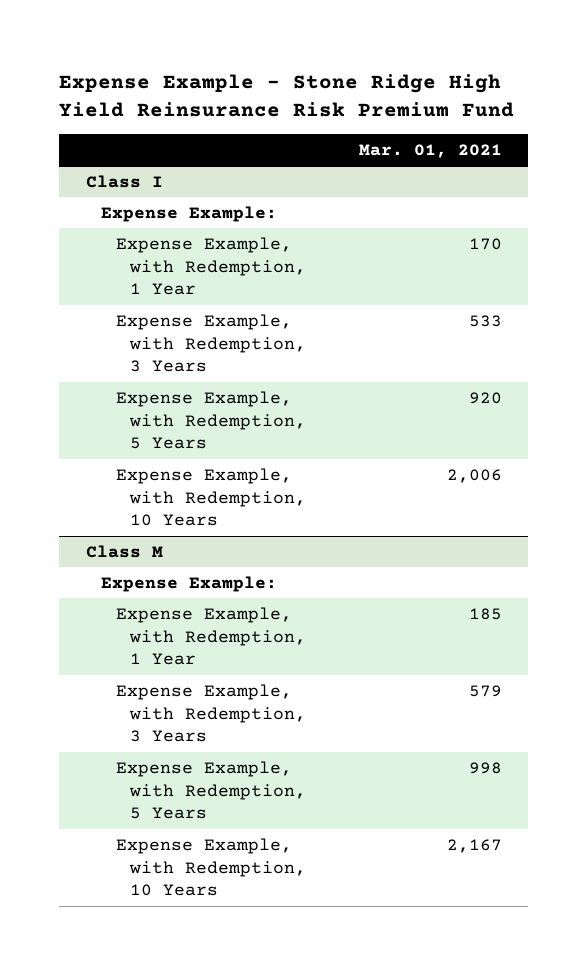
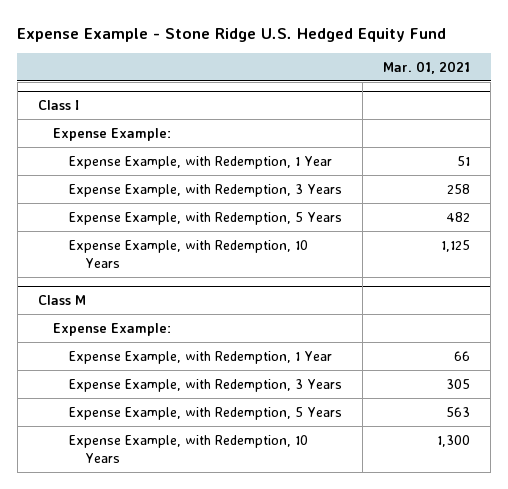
- Expense Example - Stone Ridge High Yield Reinsurance Risk Premium Fund
+ Expense Example - Stone Ridge U.S. Hedged Equity Fund
@ Class I
- Expense Example, with Redemption, 1 Year | 170
- Expense Example, with Redemption, 3 Years | 533
- Expense Example, with Redemption, 5 Years | 920
- Expense Example, with Redemption, 10 Years | 2,006
+ Expense Example, with Redemption, 1 Year | 51
+ Expense Example, with Redemption, 3 Years | 258
+ Expense Example, with Redemption, 5 Years | 482
+ Expense Example, with Redemption, 10 Years | 1,125
@ Class M
- Expense Example, with Redemption, 1 Year | 185
- Expense Example, with Redemption, 3 Years | 579
- Expense Example, with Redemption, 5 Years | 998
- Expense Example, with Redemption, 10 Years | 2,167
+ Expense Example, with Redemption, 1 Year | 66
+ Expense Example, with Redemption, 3 Years | 305
+ Expense Example, with Redemption, 5 Years | 563
+ Expense Example, with Redemption, 10 Years | 1,300

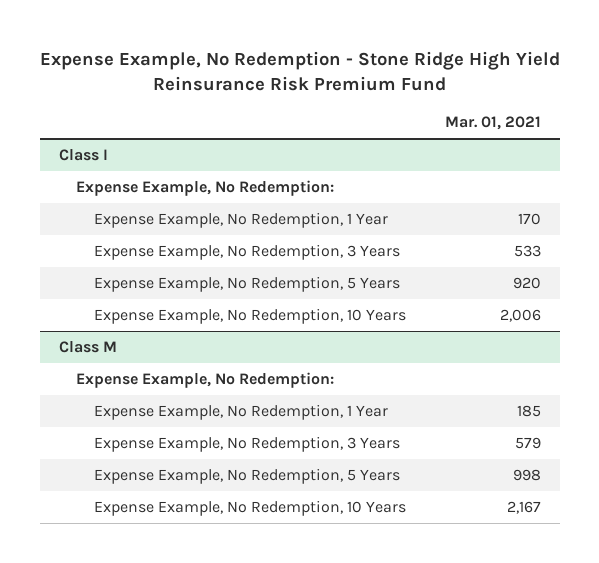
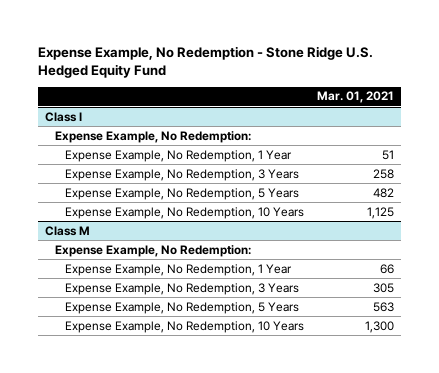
- Expense Example, No Redemption - Stone Ridge High Yield Reinsurance Risk Premium Fund
+ Expense Example, No Redemption - Stone Ridge U.S. Hedged Equity Fund
@ Class I
- Expense Example, No Redemption, 1 Year | 170
- Expense Example, No Redemption, 3 Years | 533
- Expense Example, No Redemption, 5 Years | 920
- Expense Example, No Redemption, 10 Years | 2,006
+ Expense Example, No Redemption, 1 Year | 51
+ Expense Example, No Redemption, 3 Years | 258
+ Expense Example, No Redemption, 5 Years | 482
+ Expense Example, No Redemption, 10 Years | 1,125
@ Class M
- Expense Example, No Redemption, 1 Year | 185
- Expense Example, No Redemption, 3 Years | 579
- Expense Example, No Redemption, 5 Years | 998
- Expense Example, No Redemption, 10 Years | 2,167
+ Expense Example, No Redemption, 1 Year | 66
+ Expense Example, No Redemption, 3 Years | 305
+ Expense Example, No Redemption, 5 Years | 563
+ Expense Example, No Redemption, 10 Years | 1,300

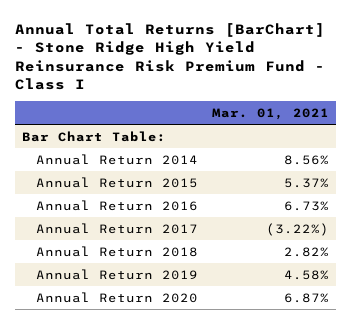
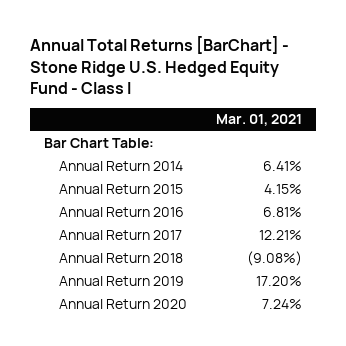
- Annual Total Returns [BarChart] - Stone Ridge High Yield Reinsurance Risk Premium Fund - Class I
+ Annual Total Returns [BarChart] - Stone Ridge U.S. Hedged Equity Fund - Class I
- Annual Return 2014 | 8.56%
- Annual Return 2015 | 5.37%
- Annual Return 2016 | 6.73%
- Annual Return 2017 | (3.22%)
- Annual Return 2018 | 2.82%
- Annual Return 2019 | 4.58%
- Annual Return 2020 | 6.87%
+ Annual Return 2014 | 6.41%
+ Annual Return 2015 | 4.15%
+ Annual Return 2016 | 6.81%
+ Annual Return 2017 | 12.21%
+ Annual Return 2018 | (9.08%)
+ Annual Return 2019 | 17.20%
+ Annual Return 2020 | 7.24%

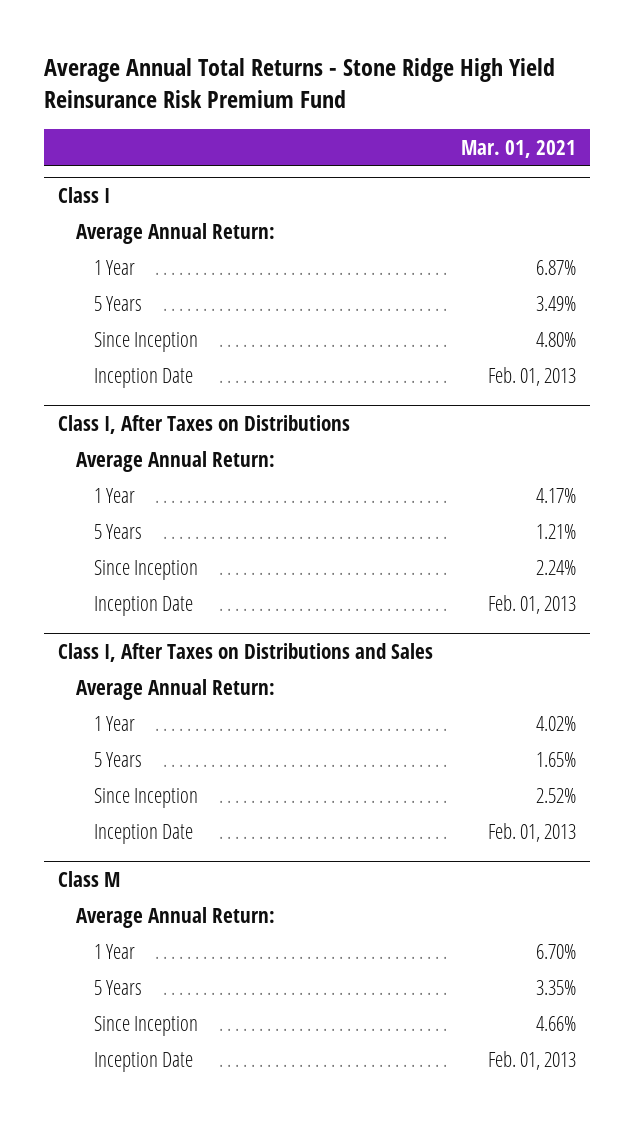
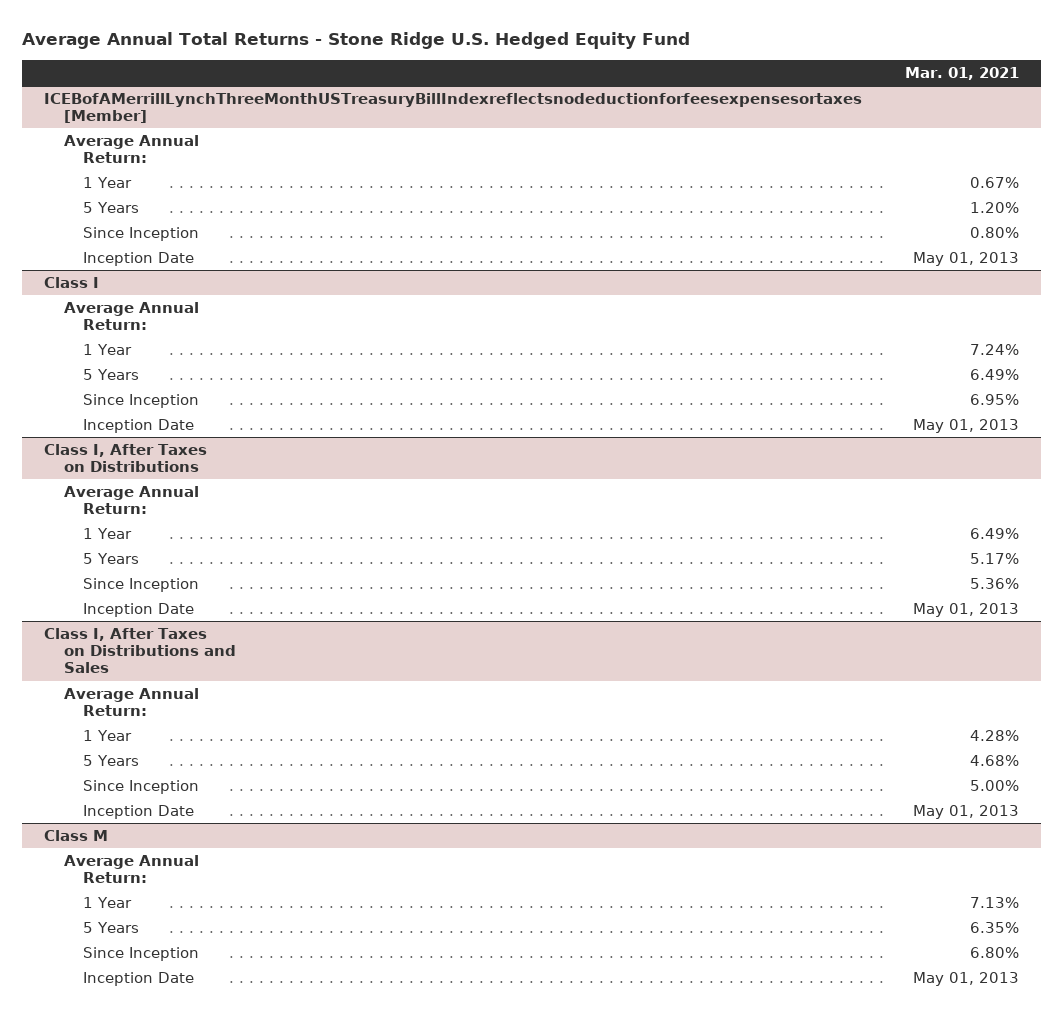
- Average Annual Total Returns - Stone Ridge High Yield Reinsurance Risk Premium Fund
+ Average Annual Total Returns - Stone Ridge U.S. Hedged Equity Fund
+ ICEBofAMerrillLynchThreeMonthUSTreasuryBillIndexreflectsnodeductionforfeesexpensesortaxes [Member]
+ Average Annual Return:
+ 1 Year | 0.67%
+ 5 Years | 1.20%
+ Since Inception | 0.80%
+ Inception Date | May 01, 2013
@ Class I
- 1 Year | 6.87%
- 5 Years | 3.49%
- Since Inception | 4.80%
- Inception Date | Feb. 01, 2013
+ 1 Year | 7.24%
+ 5 Years | 6.49%
+ Since Inception | 6.95%
+ Inception Date | May 01, 2013
@ Class I, After Taxes on Distributions
- 1 Year | 4.17%
- 5 Years | 1.21%
- Since Inception | 2.24%
- Inception Date | Feb. 01, 2013
+ 1 Year | 6.49%
+ 5 Years | 5.17%
+ Since Inception | 5.36%
+ Inception Date | May 01, 2013
@ Class I, After Taxes on Distributions and Sales
- 1 Year | 4.02%
- 5 Years | 1.65%
- Since Inception | 2.52%
- Inception Date | Feb. 01, 2013
+ 1 Year | 4.28%
+ 5 Years | 4.68%
+ Since Inception | 5.00%
+ Inception Date | May 01, 2013
@ Class M
- 1 Year | 6.70%
- 5 Years | 3.35%
- Since Inception | 4.66%
- Inception Date | Feb. 01, 2013
+ 1 Year | 7.13%
+ 5 Years | 6.35%
+ Since Inception | 6.80%
+ Inception Date | May 01, 2013

